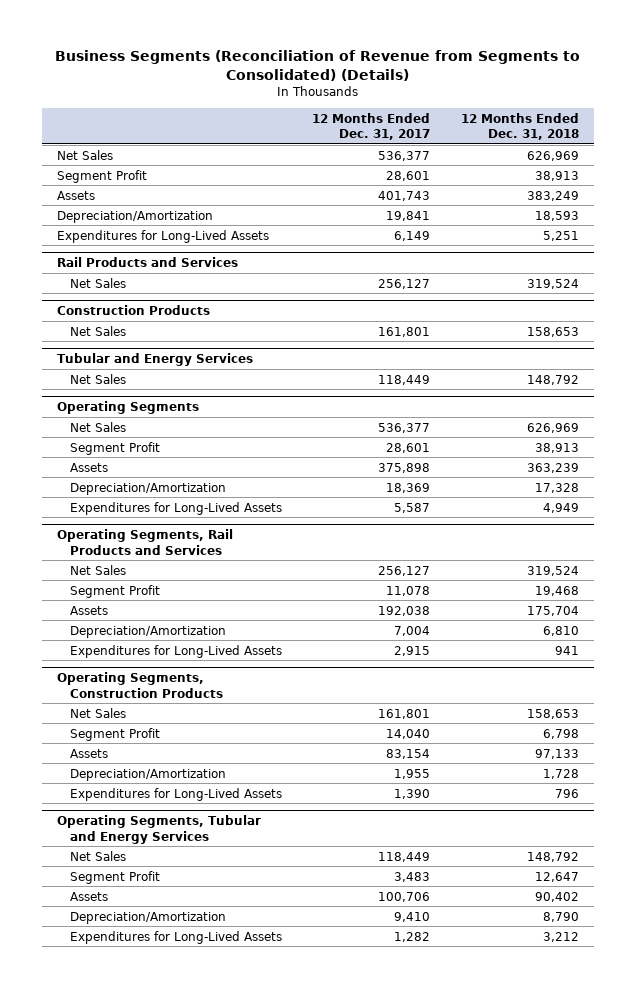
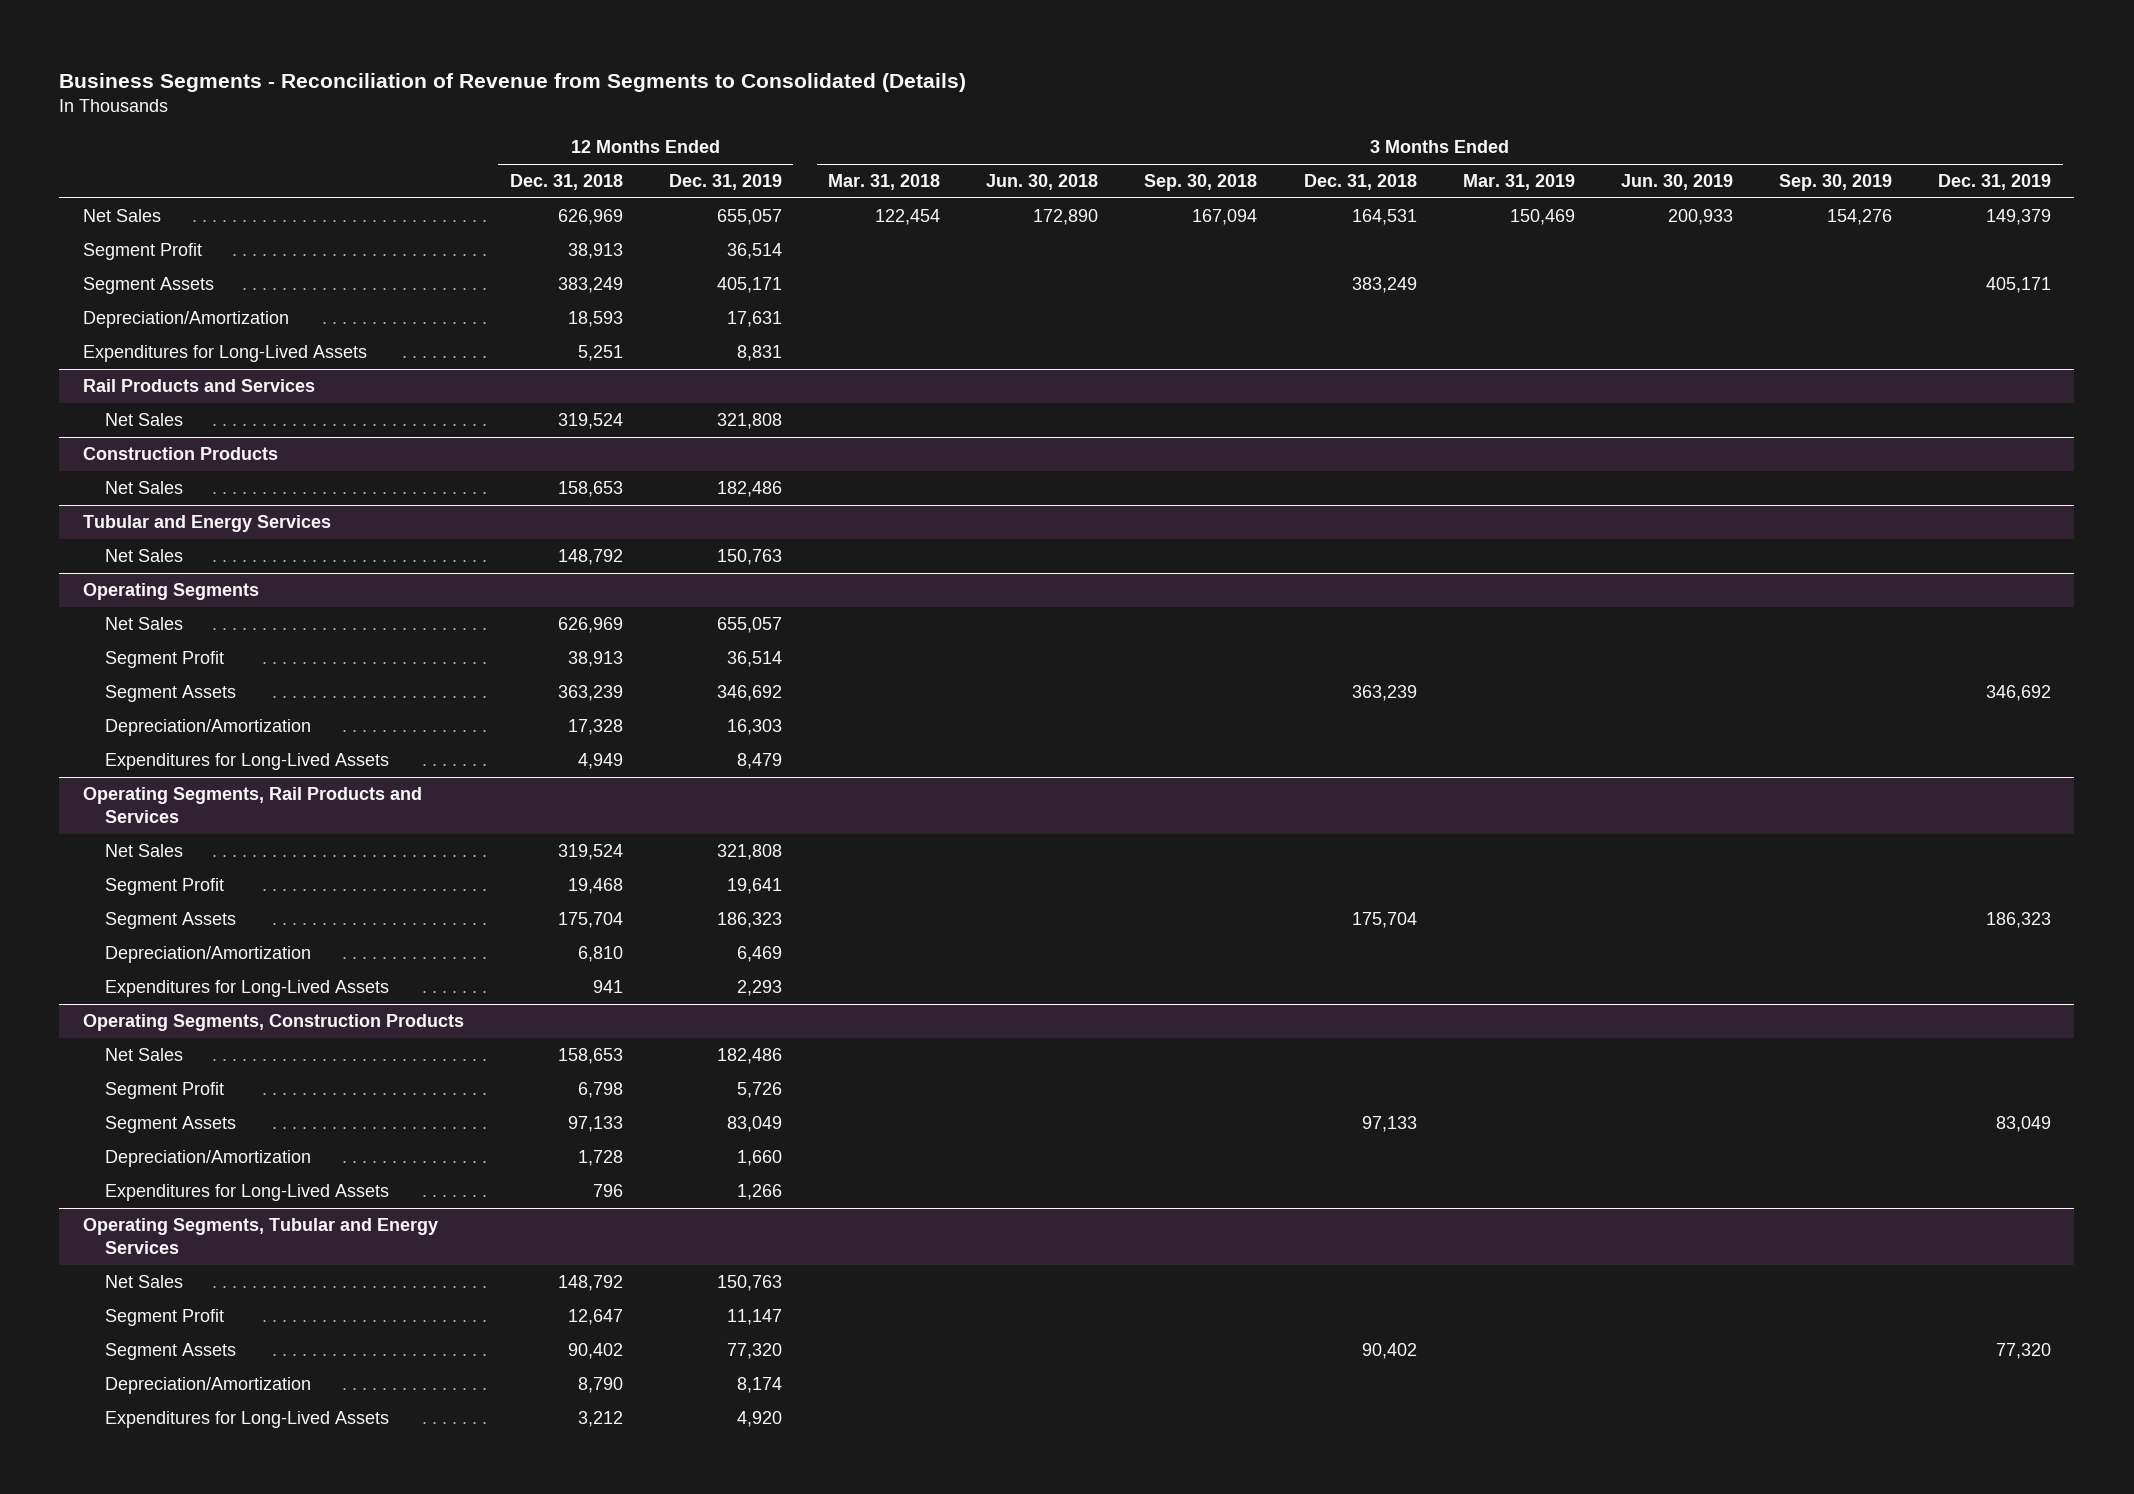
- Business Segments (Reconciliation of Revenue from Segments to Consolidated) (Details)
+ Business Segments - Reconciliation of Revenue from Segments to Consolidated (Details)
- | 12 Months Ended Dec. 31, 2017 | 12 Months Ended Dec. 31, 2018
+ | 12 Months Ended Dec. 31, 2018 | 12 Months Ended Dec. 31, 2019 | 3 Months Ended Mar. 31, 2018 | 3 Months Ended Jun. 30, 2018 | 3 Months Ended Sep. 30, 2018 | 3 Months Ended Dec. 31, 2018 | 3 Months Ended Mar. 31, 2019 | 3 Months Ended Jun. 30, 2019 | 3 Months Ended Sep. 30, 2019 | 3 Months Ended Dec. 31, 2019
- Assets | 401,743 | 383,249
+ Segment Assets | 383,249 | 405,171 | | | | 383,249 | | | | 405,171
@ Operating Segments
- Assets | 375,898 | 363,239
+ Segment Assets | 363,239 | 346,692 | | | | 363,239 | | | | 346,692
@ Operating Segments, Rail Products and Services
- Assets | 192,038 | 175,704
+ Segment Assets | 175,704 | 186,323 | | | | 175,704 | | | | 186,323
@ Operating Segments, Construction Products
- Assets | 83,154 | 97,133
+ Segment Assets | 97,133 | 83,049 | | | | 97,133 | | | | 83,049
@ Operating Segments, Tubular and Energy Services
- Assets | 100,706 | 90,402
+ Segment Assets | 90,402 | 77,320 | | | | 90,402 | | | | 77,320

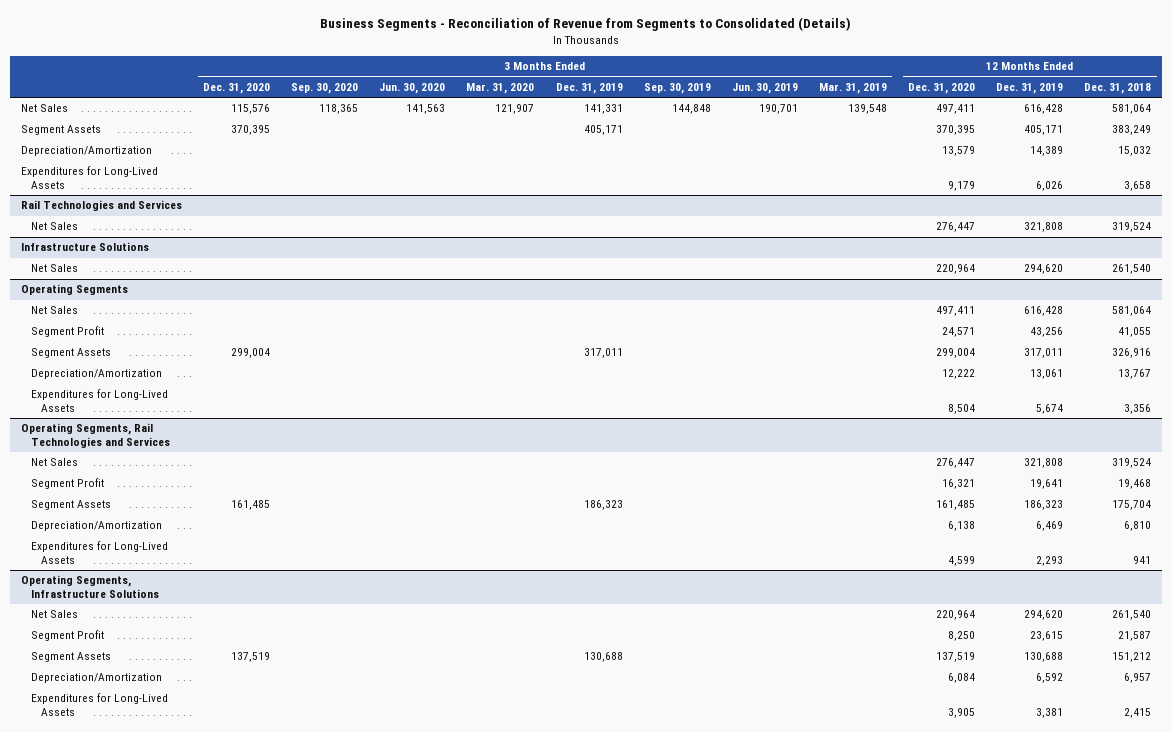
- | 12 Months Ended Dec. 31, 2018 | 12 Months Ended Dec. 31, 2019 | 3 Months Ended Mar. 31, 2018 | 3 Months Ended Jun. 30, 2018 | 3 Months Ended Sep. 30, 2018 | 3 Months Ended Dec. 31, 2018 | 3 Months Ended Mar. 31, 2019 | 3 Months Ended Jun. 30, 2019 | 3 Months Ended Sep. 30, 2019 | 3 Months Ended Dec. 31, 2019
+ | 3 Months Ended Dec. 31, 2020 | 3 Months Ended Sep. 30, 2020 | 3 Months Ended Jun. 30, 2020 | 3 Months Ended Mar. 31, 2020 | 3 Months Ended Dec. 31, 2019 | 3 Months Ended Sep. 30, 2019 | 3 Months Ended Jun. 30, 2019 | 3 Months Ended Mar. 31, 2019 | 12 Months Ended Dec. 31, 2020 | 12 Months Ended Dec. 31, 2019 | 12 Months Ended Dec. 31, 2018
- Net Sales | 626,969 | 655,057 | 122,454 | 172,890 | 167,094 | 164,531 | 150,469 | 200,933 | 154,276 | 149,379
- Segment Profit | 38,913 | 36,514 | | | | | | | |
+ Net Sales | 115,576 | 118,365 | 141,563 | 121,907 | 141,331 | 144,848 | 190,701 | 139,548 | 497,411 | 616,428 | 581,064
- Depreciation/Amortization | 18,593 | 17,631 | | | | | | | |
- Expenditures for Long-Lived Assets | 5,251 | 8,831 | | | | | | | |
- Rail Products and Services
+ Depreciation/Amortization | | | | | | | | | 13,579 | 14,389 | 15,032
+ Expenditures for Long-Lived Assets | | | | | | | | | 9,179 | 6,026 | 3,658
+ Rail Technologies and Services
- Construction Products
- Net Sales | 158,653 | 182,486 | | | | | | | |
- Tubular and Energy Services
- Net Sales | 148,792 | 150,763 | | | | | | | |
+ Infrastructure Solutions
+ Net Sales | | | | | | | | | 220,964 | 294,620 | 261,540
@ Operating Segments
- Net Sales | 626,969 | 655,057 | | | | | | | |
- Segment Profit | 38,913 | 36,514 | | | | | | | |
- Segment Assets | 363,239 | 346,692 | | | | 363,239 | | | | 346,692
- Depreciation/Amortization | 17,328 | 16,303 | | | | | | | |
- Expenditures for Long-Lived Assets | 4,949 | 8,479 | | | | | | | |
- Operating Segments, Rail Products and Services
@ Operating Segments
+ Net Sales | | | | | | | | | 497,411 | 616,428 | 581,064
+ Segment Profit | | | | | | | | | 24,571 | 43,256 | 41,055
+ Segment Assets | 299,004 | | | | 317,011 | | | | 299,004 | 317,011 | 326,916
+ Depreciation/Amortization | | | | | | | | | 12,222 | 13,061 | 13,767
+ Expenditures for Long-Lived Assets | | | | | | | | | 8,504 | 5,674 | 3,356
+ Operating Segments, Rail Technologies and Services
- Operating Segments, Construction Products
- Net Sales | 158,653 | 182,486 | | | | | | | |
- Segment Profit | 6,798 | 5,726 | | | | | | | |
- Segment Assets | 97,133 | 83,049 | | | | 97,133 | | | | 83,049
- Depreciation/Amortization | 1,728 | 1,660 | | | | | | | |
- Expenditures for Long-Lived Assets | 796 | 1,266 | | | | | | | |
- Operating Segments, Tubular and Energy Services
- Net Sales | 148,792 | 150,763 | | | | | | | |
- Segment Profit | 12,647 | 11,147 | | | | | | | |
- Segment Assets | 90,402 | 77,320 | | | | 90,402 | | | | 77,320
- Depreciation/Amortization | 8,790 | 8,174 | | | | | | | |
- Expenditures for Long-Lived Assets | 3,212 | 4,920 | | | | | | | |
+ Operating Segments, Infrastructure Solutions
+ Net Sales | | | | | | | | | 220,964 | 294,620 | 261,540
+ Segment Profit | | | | | | | | | 8,250 | 23,615 | 21,587
+ Segment Assets | 137,519 | | | | 130,688 | | | | 137,519 | 130,688 | 151,212
+ Depreciation/Amortization | | | | | | | | | 6,084 | 6,592 | 6,957
+ Expenditures for Long-Lived Assets | | | | | | | | | 3,905 | 3,381 | 2,415

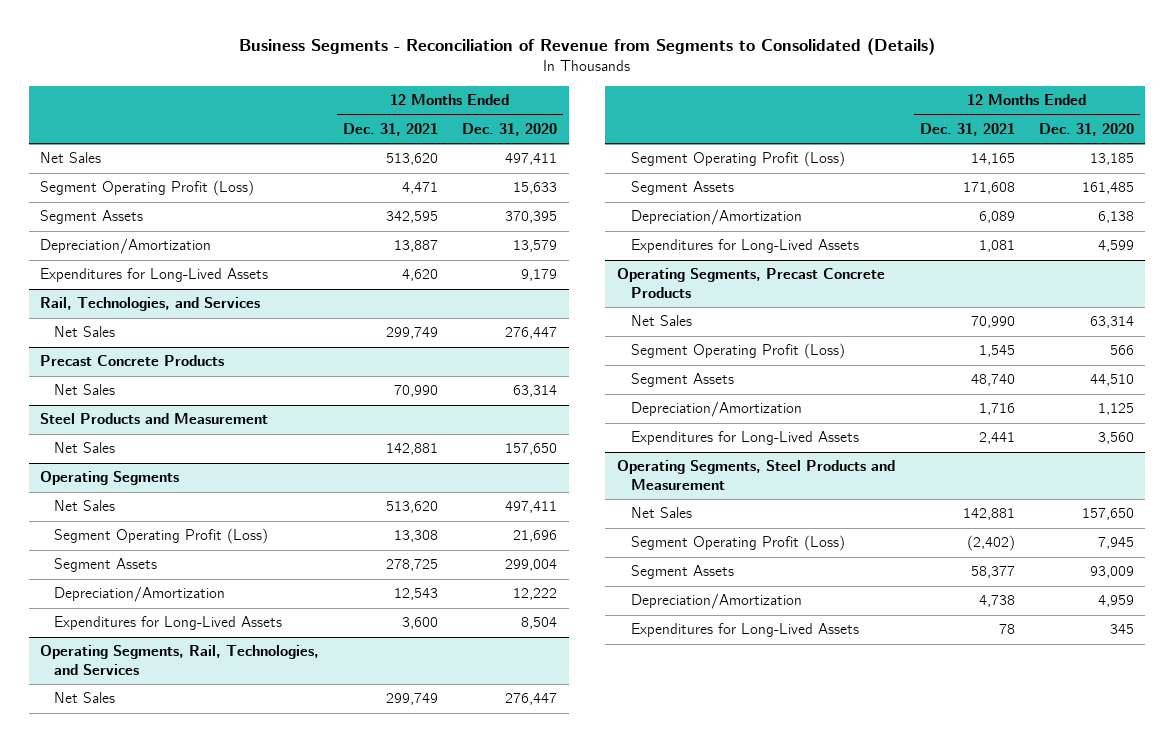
- | 3 Months Ended Dec. 31, 2020 | 3 Months Ended Sep. 30, 2020 | 3 Months Ended Jun. 30, 2020 | 3 Months Ended Mar. 31, 2020 | 3 Months Ended Dec. 31, 2019 | 3 Months Ended Sep. 30, 2019 | 3 Months Ended Jun. 30, 2019 | 3 Months Ended Mar. 31, 2019 | 12 Months Ended Dec. 31, 2020 | 12 Months Ended Dec. 31, 2019 | 12 Months Ended Dec. 31, 2018
+ | 12 Months Ended Dec. 31, 2021 | 12 Months Ended Dec. 31, 2020
+ Segment Operating Profit (Loss) | 4,471 | 15,633
- Rail Technologies and Services
+ Rail, Technologies, and Services
- Infrastructure Solutions
- Net Sales | | | | | | | | | 220,964 | 294,620 | 261,540
+ Precast Concrete Products
+ Net Sales | 70,990 | 63,314
+ Steel Products and Measurement
+ Net Sales | 142,881 | 157,650
@ Operating Segments
- Segment Profit | | | | | | | | | 24,571 | 43,256 | 41,055
+ Segment Operating Profit (Loss) | 13,308 | 21,696
- Operating Segments, Rail Technologies and Services
+ Operating Segments, Rail, Technologies, and Services
- Segment Profit | | | | | | | | | 16,321 | 19,641 | 19,468
+ Segment Operating Profit (Loss) | 14,165 | 13,185
- Operating Segments, Infrastructure Solutions
- Net Sales | | | | | | | | | 220,964 | 294,620 | 261,540
- Segment Profit | | | | | | | | | 8,250 | 23,615 | 21,587
- Segment Assets | 137,519 | | | | 130,688 | | | | 137,519 | 130,688 | 151,212
- Depreciation/Amortization | | | | | | | | | 6,084 | 6,592 | 6,957
- Expenditures for Long-Lived Assets | | | | | | | | | 3,905 | 3,381 | 2,415
+ Operating Segments, Precast Concrete Products
+ Net Sales | 70,990 | 63,314
+ Segment Operating Profit (Loss) | 1,545 | 566
+ Segment Assets | 48,740 | 44,510
+ Depreciation/Amortization | 1,716 | 1,125
+ Expenditures for Long-Lived Assets | 2,441 | 3,560
+ Operating Segments, Steel Products and Measurement
+ Net Sales | 142,881 | 157,650
+ Segment Operating Profit (Loss) | (2,402) | 7,945
+ Segment Assets | 58,377 | 93,009
+ Depreciation/Amortization | 4,738 | 4,959
+ Expenditures for Long-Lived Assets | 78 | 345

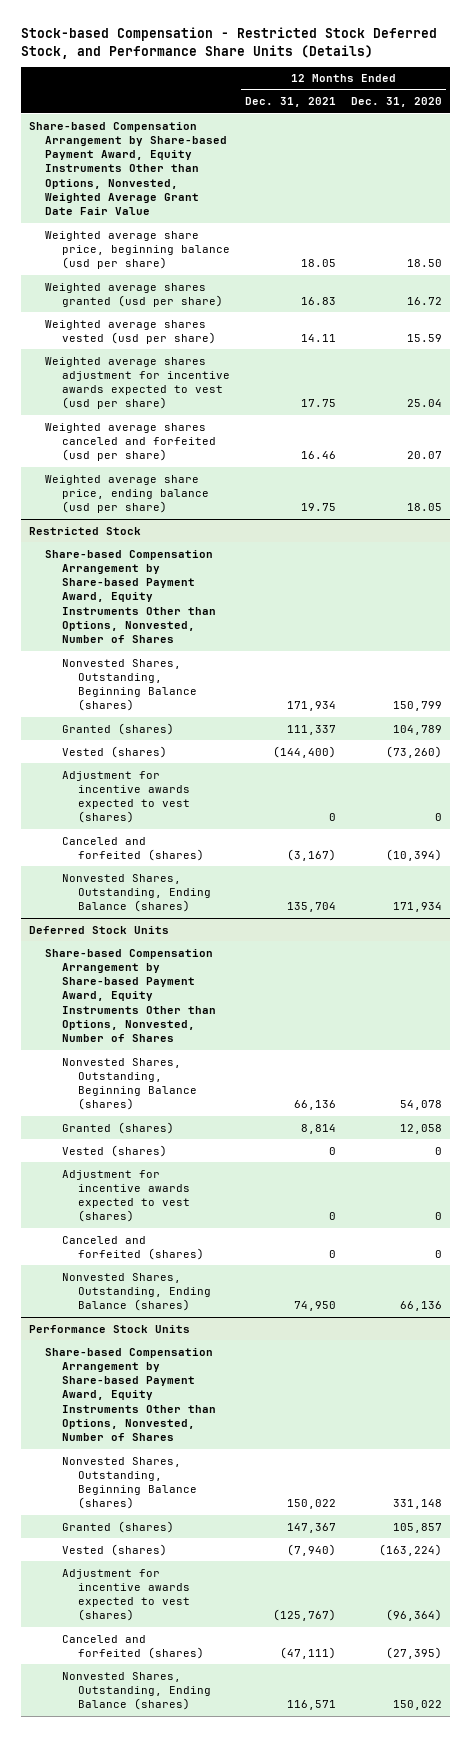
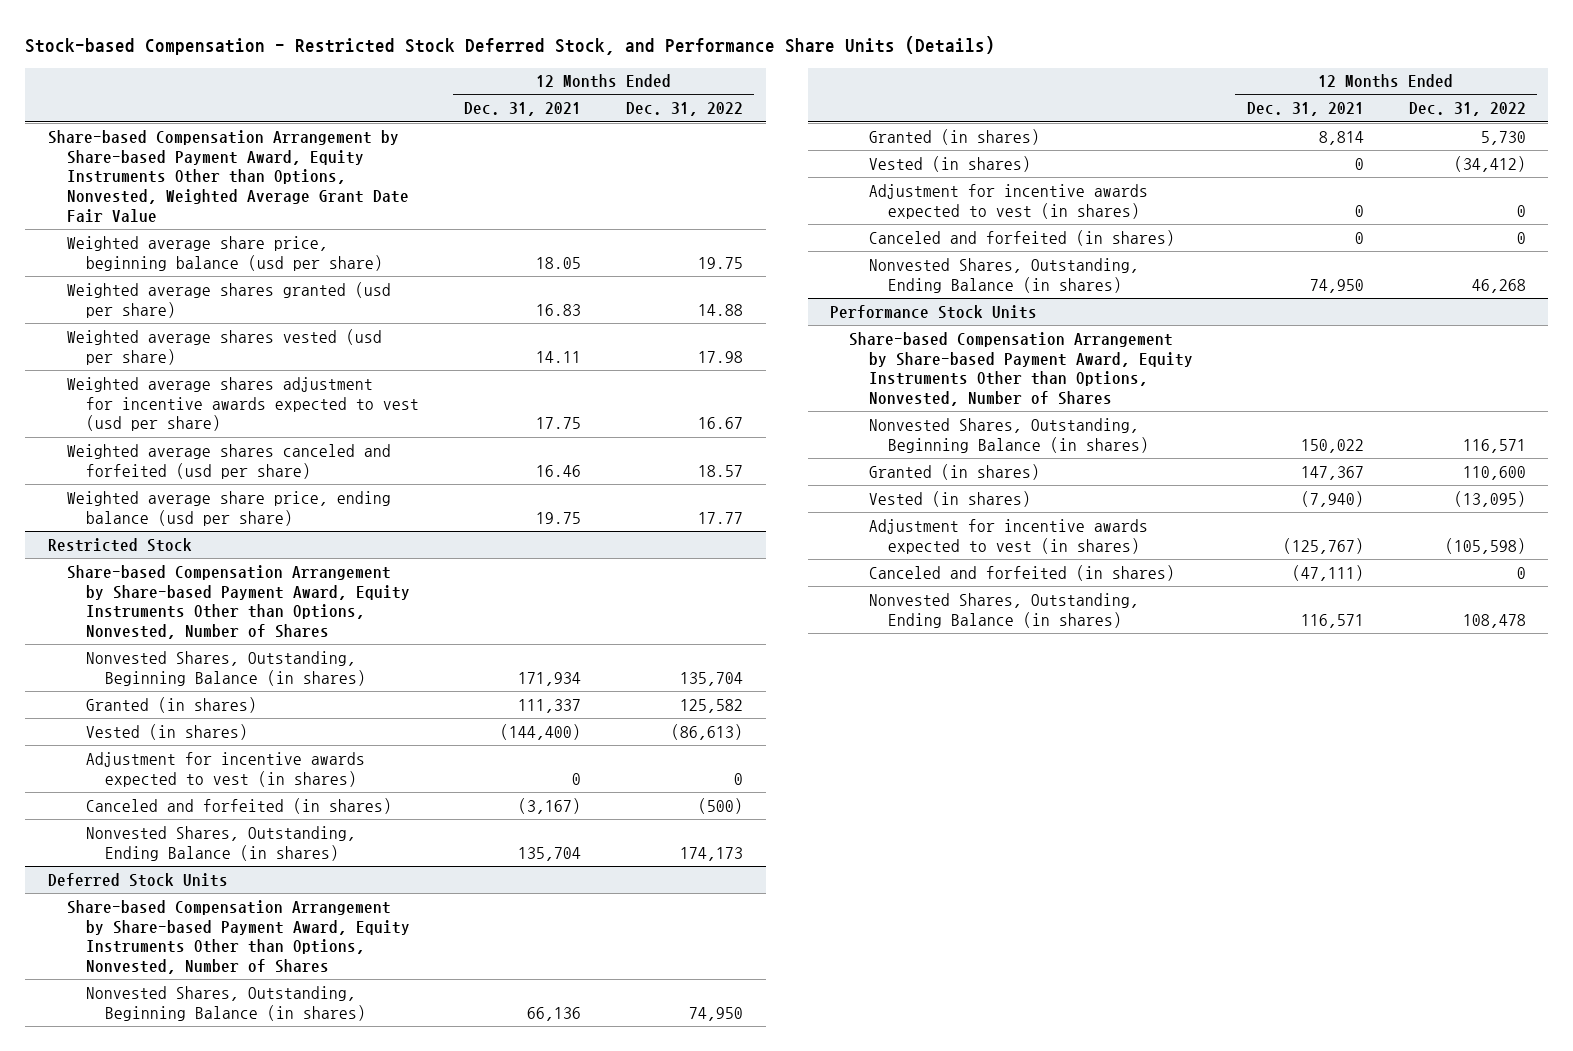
- | 12 Months Ended Dec. 31, 2021 | 12 Months Ended Dec. 31, 2020
+ | 12 Months Ended Dec. 31, 2021 | 12 Months Ended Dec. 31, 2022
@ Restricted Stock
- Nonvested Shares, Outstanding, Beginning Balance (shares) | 171,934 | 150,799
- Granted (shares) | 111,337 | 104,789
- Vested (shares) | (144,400) | (73,260)
- Adjustment for incentive awards expected to vest (shares) | 0 | 0
- Canceled and forfeited (shares) | (3,167) | (10,394)
- Nonvested Shares, Outstanding, Ending Balance (shares) | 135,704 | 171,934
+ Nonvested Shares, Outstanding, Beginning Balance (in shares) | 171,934 | 135,704
+ Granted (in shares) | 111,337 | 125,582
+ Vested (in shares) | (144,400) | (86,613)
+ Adjustment for incentive awards expected to vest (in shares) | 0 | 0
+ Canceled and forfeited (in shares) | (3,167) | (500)
+ Nonvested Shares, Outstanding, Ending Balance (in shares) | 135,704 | 174,173
@ Deferred Stock Units
- Nonvested Shares, Outstanding, Beginning Balance (shares) | 66,136 | 54,078
- Granted (shares) | 8,814 | 12,058
- Vested (shares) | 0 | 0
- Adjustment for incentive awards expected to vest (shares) | 0 | 0
- Canceled and forfeited (shares) | 0 | 0
- Nonvested Shares, Outstanding, Ending Balance (shares) | 74,950 | 66,136
+ Nonvested Shares, Outstanding, Beginning Balance (in shares) | 66,136 | 74,950
+ Granted (in shares) | 8,814 | 5,730
+ Vested (in shares) | 0 | (34,412)
+ Adjustment for incentive awards expected to vest (in shares) | 0 | 0
+ Canceled and forfeited (in shares) | 0 | 0
+ Nonvested Shares, Outstanding, Ending Balance (in shares) | 74,950 | 46,268
@ Performance Stock Units
- Nonvested Shares, Outstanding, Beginning Balance (shares) | 150,022 | 331,148
- Granted (shares) | 147,367 | 105,857
- Vested (shares) | (7,940) | (163,224)
- Adjustment for incentive awards expected to vest (shares) | (125,767) | (96,364)
- Canceled and forfeited (shares) | (47,111) | (27,395)
- Nonvested Shares, Outstanding, Ending Balance (shares) | 116,571 | 150,022
+ Nonvested Shares, Outstanding, Beginning Balance (in shares) | 150,022 | 116,571
+ Granted (in shares) | 147,367 | 110,600
+ Vested (in shares) | (7,940) | (13,095)
+ Adjustment for incentive awards expected to vest (in shares) | (125,767) | (105,598)
+ Canceled and forfeited (in shares) | (47,111) | 0
+ Nonvested Shares, Outstanding, Ending Balance (in shares) | 116,571 | 108,478

